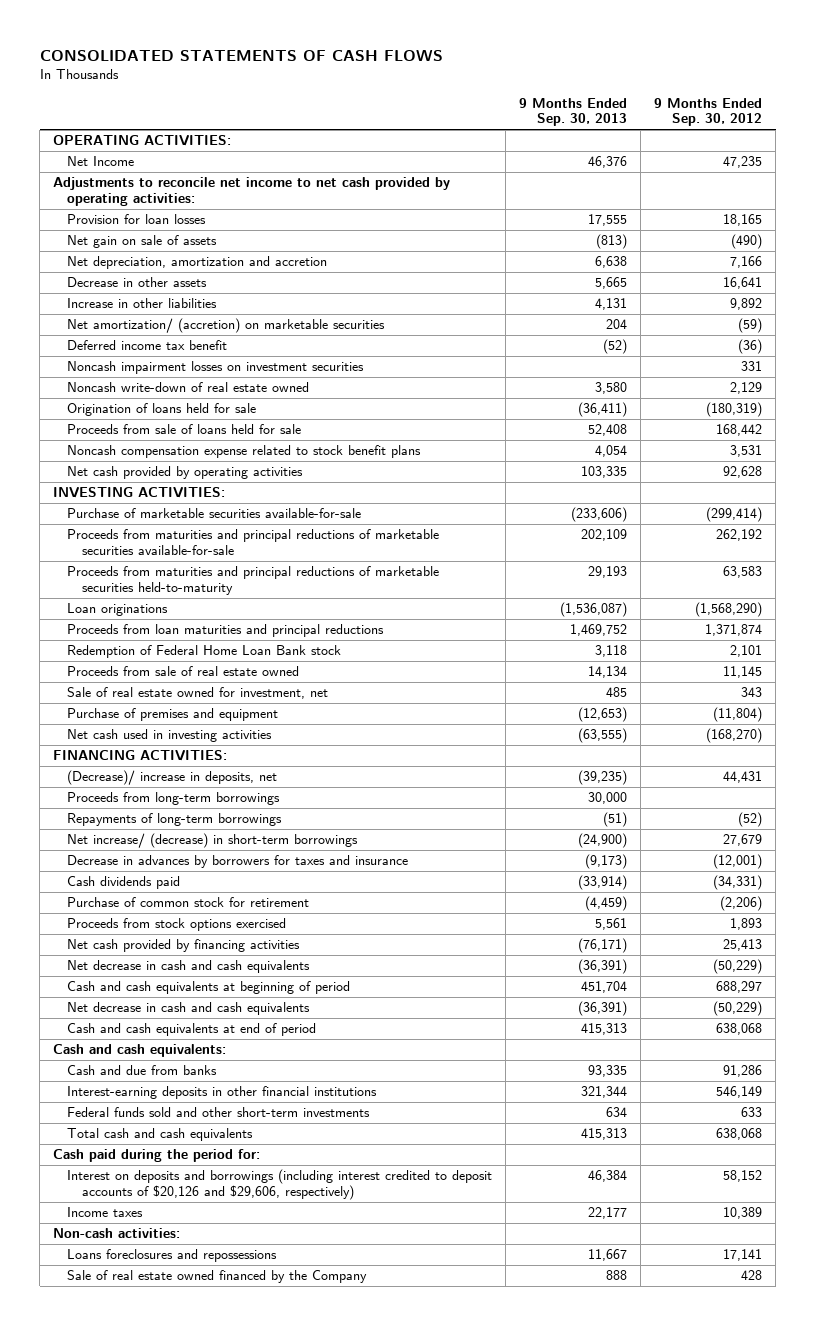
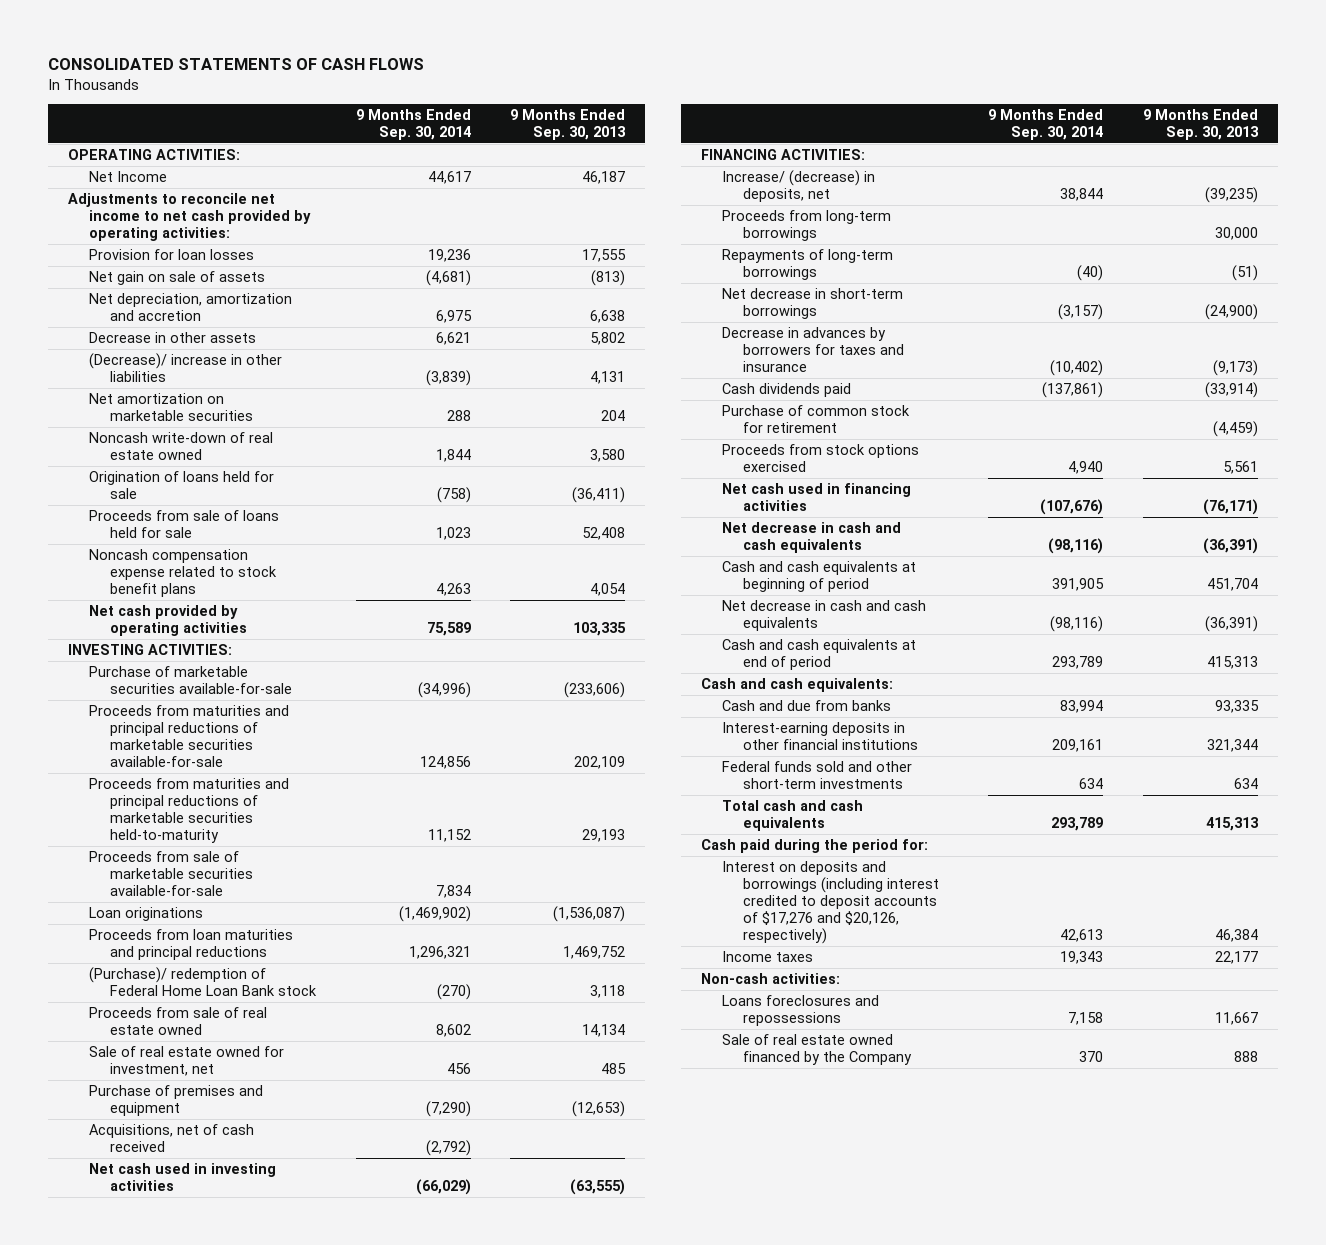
- | 9 Months Ended Sep. 30, 2013 | 9 Months Ended Sep. 30, 2012
+ | 9 Months Ended Sep. 30, 2014 | 9 Months Ended Sep. 30, 2013
- Net Income | 46,376 | 47,235
+ Net Income | 44,617 | 46,187
- Decrease in other assets | 5,665 | 16,641
- Increase in other liabilities | 4,131 | 9,892
- Net amortization/ (accretion) on marketable securities | 204 | (59)
- Deferred income tax benefit | (52) | (36)
- Noncash impairment losses on investment securities | | 331
+ Decrease in other assets | 6,621 | 5,802
+ (Decrease)/ increase in other liabilities | (3,839) | 4,131
+ Net amortization on marketable securities | 288 | 204
+ Proceeds from sale of marketable securities available-for-sale | 7,834 |
- Redemption of Federal Home Loan Bank stock | 3,118 | 2,101
+ (Purchase)/ redemption of Federal Home Loan Bank stock | (270) | 3,118
+ Acquisitions, net of cash received | (2,792) |
- (Decrease)/ increase in deposits, net | (39,235) | 44,431
+ Increase/ (decrease) in deposits, net | 38,844 | (39,235)
- Net increase/ (decrease) in short-term borrowings | (24,900) | 27,679
+ Net decrease in short-term borrowings | (3,157) | (24,900)
- Net cash provided by financing activities | (76,171) | 25,413
+ Net cash used in financing activities | (107,676) | (76,171)
- Interest on deposits and borrowings (including interest credited to deposit accounts of $20,126 and $29,606, respectively) | 46,384 | 58,152
+ Interest on deposits and borrowings (including interest credited to deposit accounts of $17,276 and $20,126, respectively) | 42,613 | 46,384

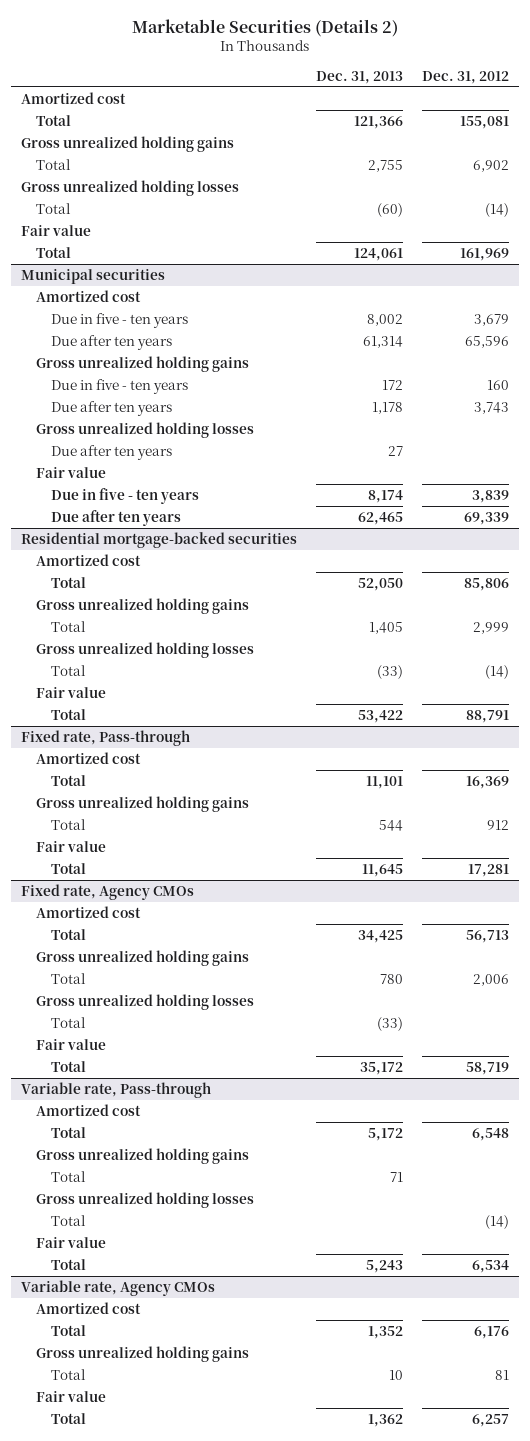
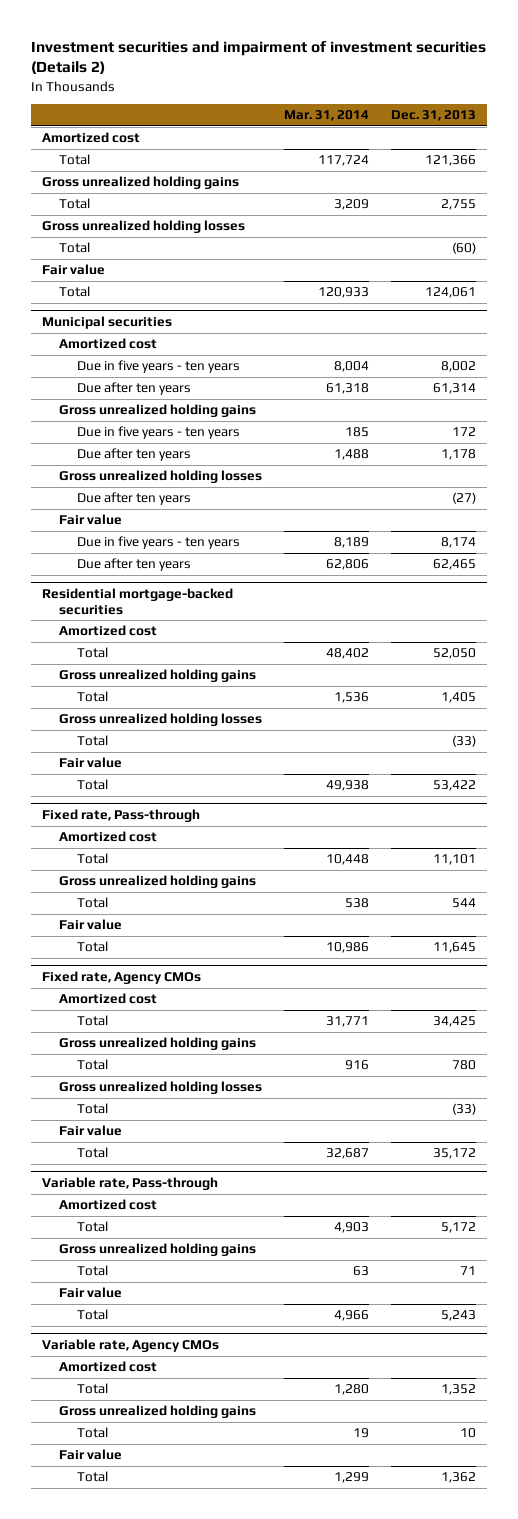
- Marketable Securities (Details 2)
+ Investment securities and impairment of investment securities (Details 2)
- | Dec. 31, 2013 | Dec. 31, 2012
+ | Mar. 31, 2014 | Dec. 31, 2013
@ Municipal securities
- Due in five - ten years | 8,002 | 3,679
+ Due in five years - ten years | 8,004 | 8,002
- Due in five - ten years | 172 | 160
+ Due in five years - ten years | 185 | 172
- Due after ten years | 27 |
+ Due after ten years | | (27)
- Due in five - ten years | 8,174 | 3,839
+ Due in five years - ten years | 8,189 | 8,174
@ Variable rate, Pass-through
- Gross unrealized holding losses
- Total | | (14)

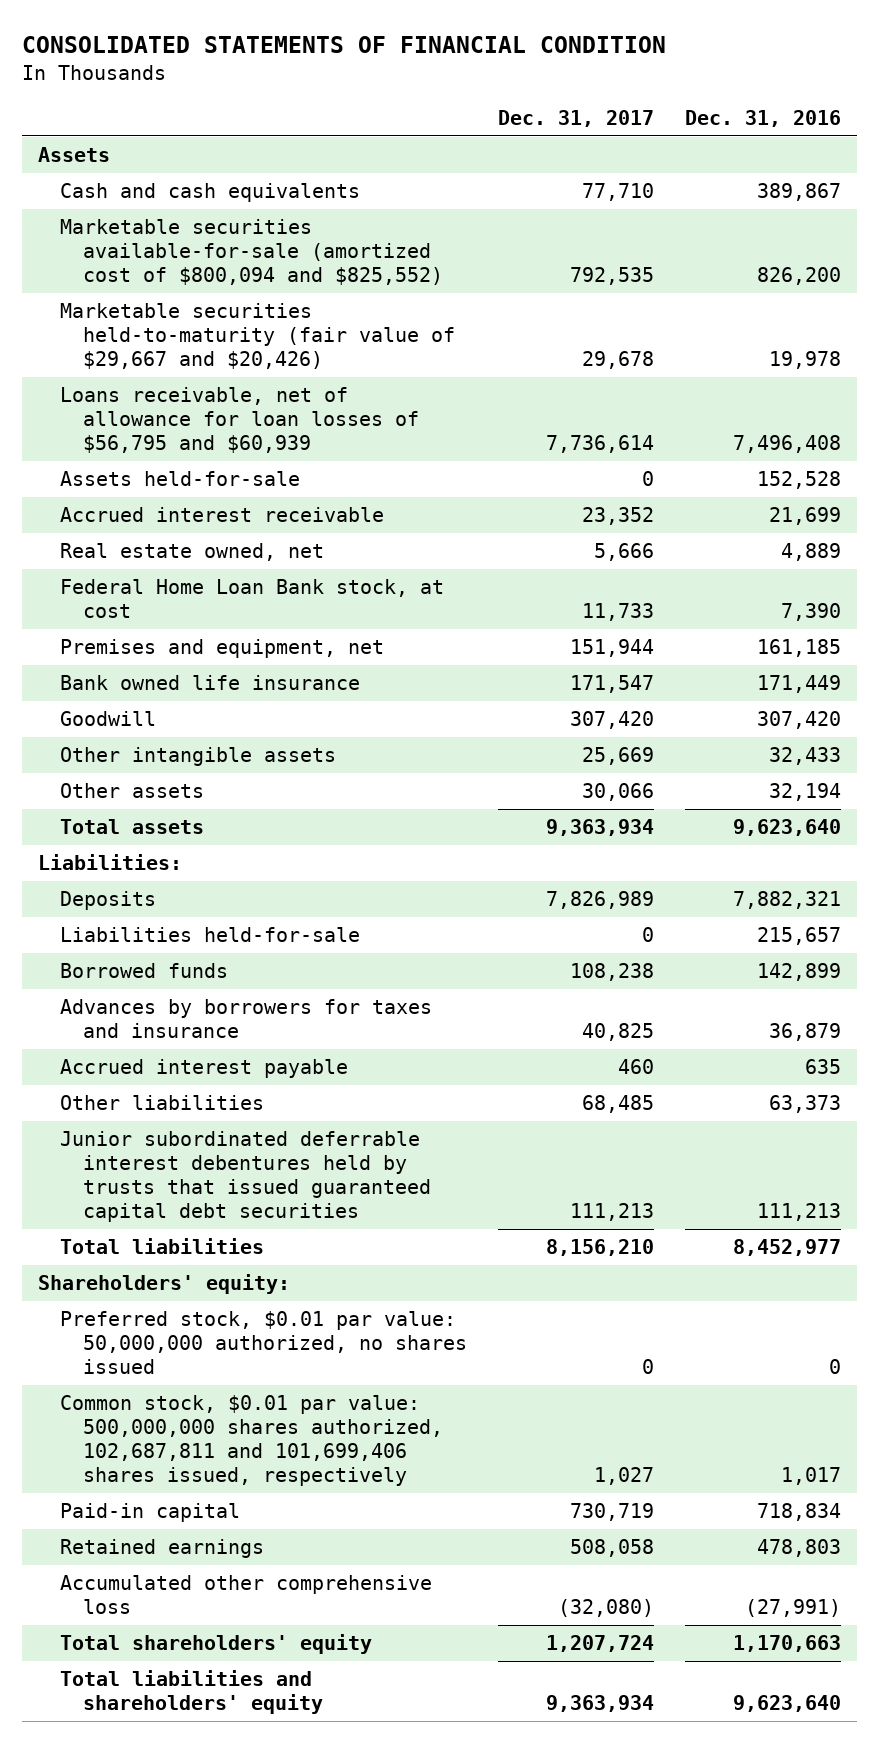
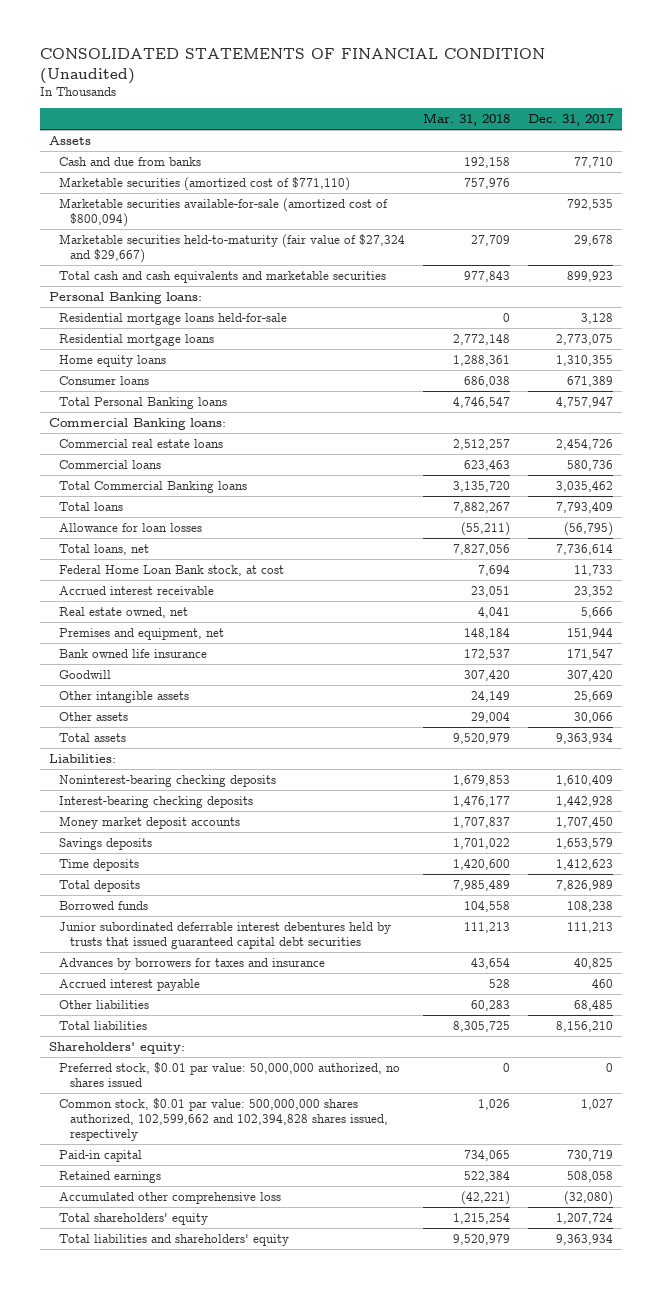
- CONSOLIDATED STATEMENTS OF FINANCIAL CONDITION
+ CONSOLIDATED STATEMENTS OF FINANCIAL CONDITION (Unaudited)
- | Dec. 31, 2017 | Dec. 31, 2016
+ | Mar. 31, 2018 | Dec. 31, 2017
- Cash and cash equivalents | 77,710 | 389,867
- Marketable securities available-for-sale (amortized cost of $800,094 and $825,552) | 792,535 | 826,200
- Marketable securities held-to-maturity (fair value of $29,667 and $20,426) | 29,678 | 19,978
- Loans receivable, net of allowance for loan losses of $56,795 and $60,939 | 7,736,614 | 7,496,408
- Assets held-for-sale | 0 | 152,528
+ Cash and due from banks | 192,158 | 77,710
+ Marketable securities (amortized cost of $771,110) | 757,976 |
+ Marketable securities available-for-sale (amortized cost of $800,094) | | 792,535
+ Marketable securities held-to-maturity (fair value of $27,324 and $29,667) | 27,709 | 29,678
+ Total cash and cash equivalents and marketable securities | 977,843 | 899,923
+ Personal Banking loans:
+ Residential mortgage loans held-for-sale | 0 | 3,128
+ Residential mortgage loans | 2,772,148 | 2,773,075
+ Home equity loans | 1,288,361 | 1,310,355
+ Consumer loans | 686,038 | 671,389
+ Total Personal Banking loans | 4,746,547 | 4,757,947
+ Commercial Banking loans:
+ Commercial real estate loans | 2,512,257 | 2,454,726
+ Commercial loans | 623,463 | 580,736
+ Total Commercial Banking loans | 3,135,720 | 3,035,462
+ Total loans | 7,882,267 | 7,793,409
+ Allowance for loan losses | (55,211) | (56,795)
+ Total loans, net | 7,827,056 | 7,736,614
moved up: Federal Home Loan Bank stock, at cost | 7,694 | 11,733
- Deposits | 7,826,989 | 7,882,321
- Liabilities held-for-sale | 0 | 215,657
+ Noninterest-bearing checking deposits | 1,679,853 | 1,610,409
+ Interest-bearing checking deposits | 1,476,177 | 1,442,928
+ Money market deposit accounts | 1,707,837 | 1,707,450
+ Savings deposits | 1,701,022 | 1,653,579
+ Time deposits | 1,420,600 | 1,412,623
+ Total deposits | 7,985,489 | 7,826,989
moved up: Junior subordinated deferrable interest debentures held by trusts that issued guaranteed capital debt securities | 111,213 | 111,213
- Common stock, $0.01 par value: 500,000,000 shares authorized, 102,687,811 and 101,699,406 shares issued, respectively | 1,027 | 1,017
+ Common stock, $0.01 par value: 500,000,000 shares authorized, 102,599,662 and 102,394,828 shares issued, respectively | 1,026 | 1,027

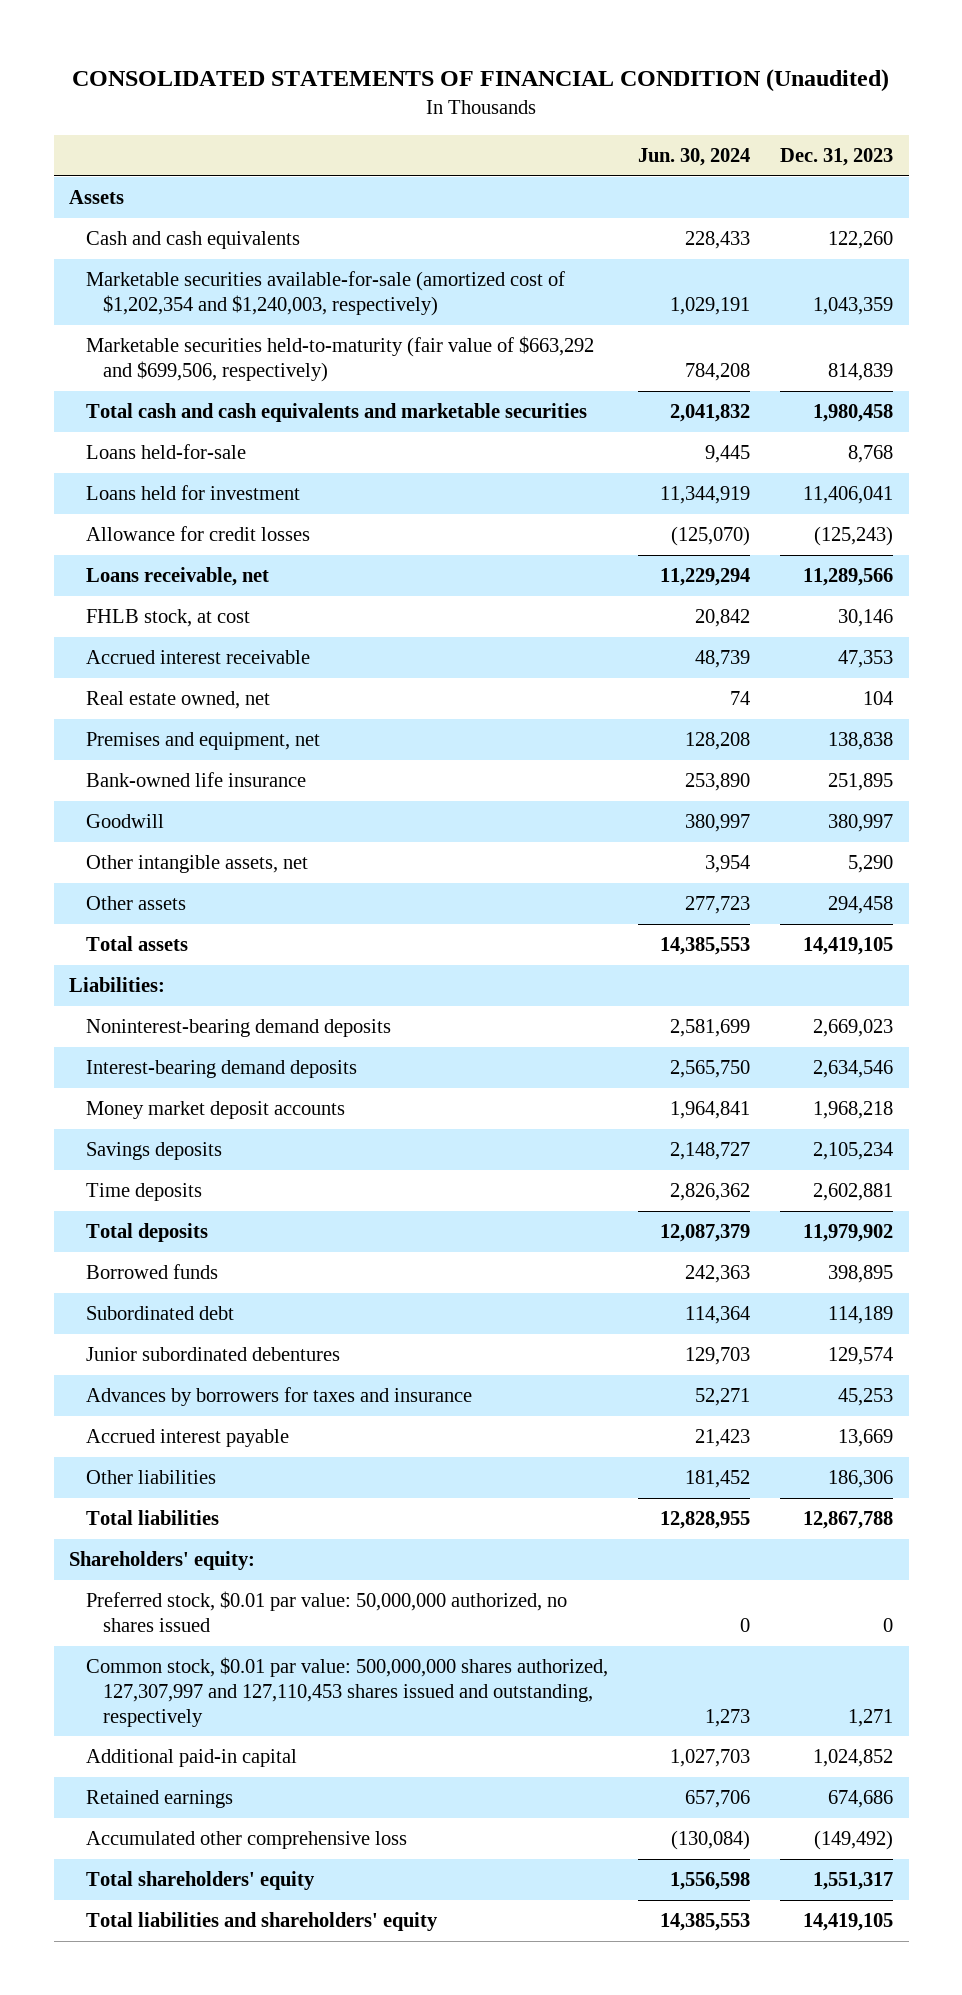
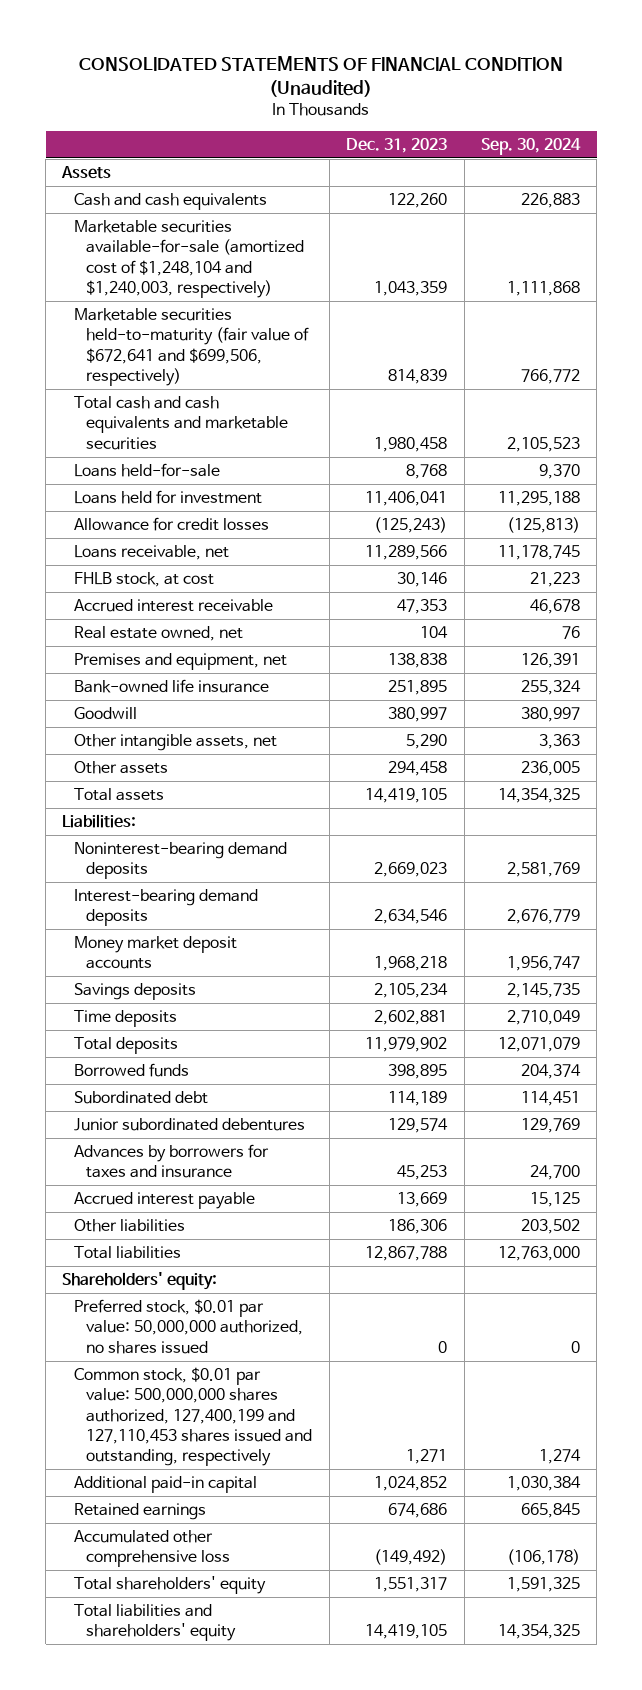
- | Jun. 30, 2024 | Dec. 31, 2023
+ | Dec. 31, 2023 | Sep. 30, 2024
- Marketable securities available-for-sale (amortized cost of $1,202,354 and $1,240,003, respectively) | 1,029,191 | 1,043,359
- Marketable securities held-to-maturity (fair value of $663,292 and $699,506, respectively) | 784,208 | 814,839
+ Marketable securities available-for-sale (amortized cost of $1,248,104 and $1,240,003, respectively) | 1,043,359 | 1,111,868
+ Marketable securities held-to-maturity (fair value of $672,641 and $699,506, respectively) | 814,839 | 766,772
- Common stock, $0.01 par value: 500,000,000 shares authorized, 127,307,997 and 127,110,453 shares issued and outstanding, respectively | 1,273 | 1,271
+ Common stock, $0.01 par value: 500,000,000 shares authorized, 127,400,199 and 127,110,453 shares issued and outstanding, respectively | 1,271 | 1,274

